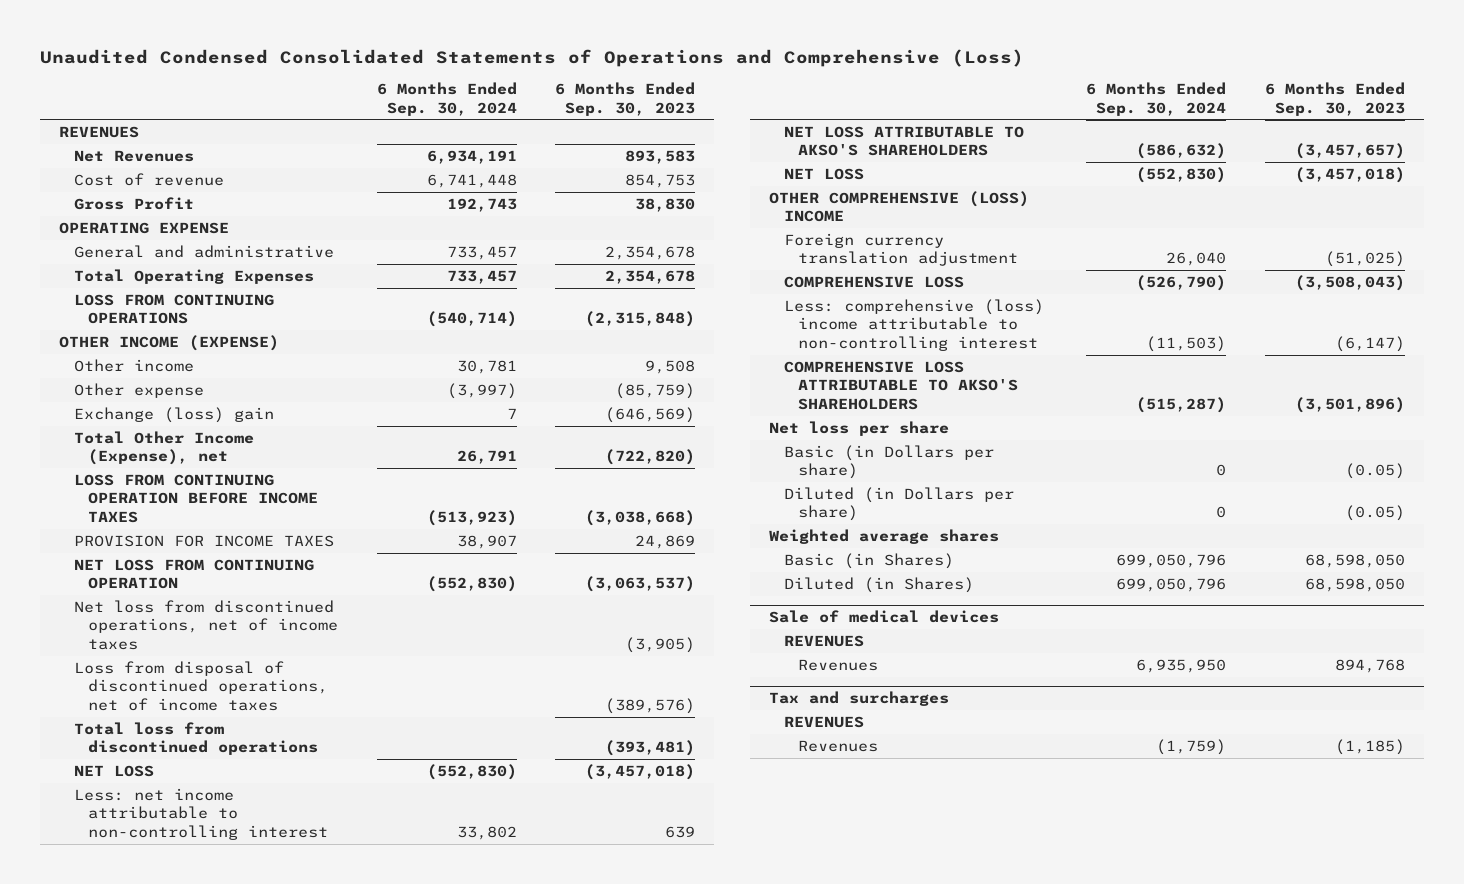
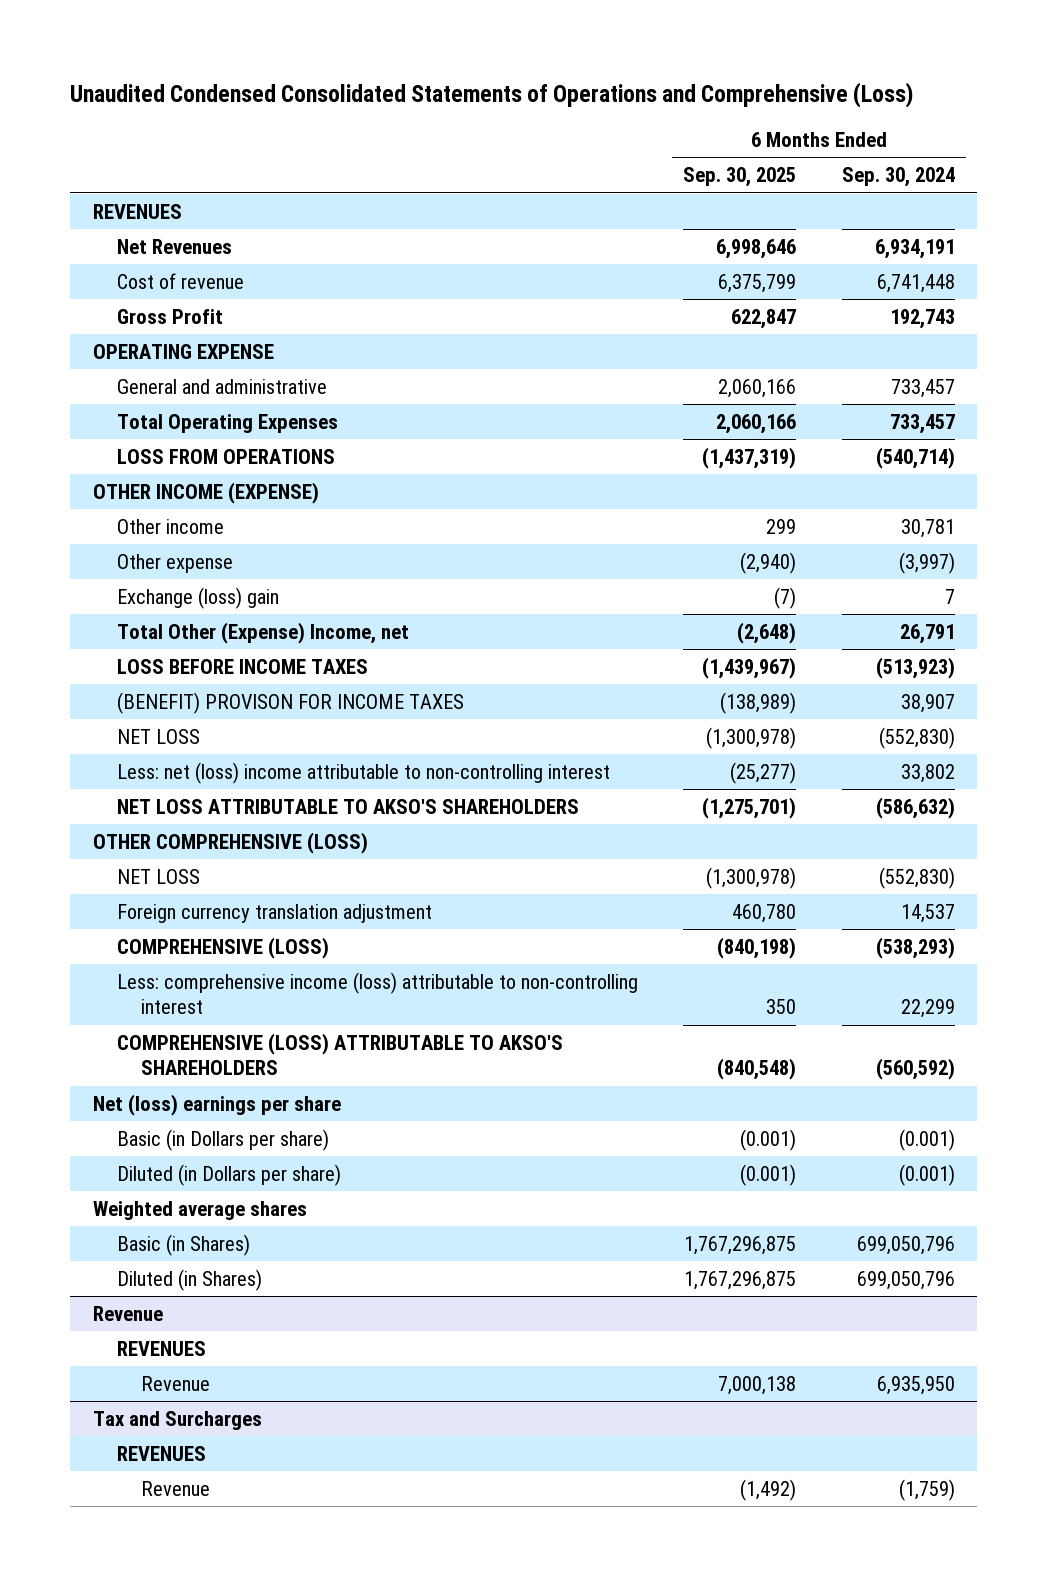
- | 6 Months Ended Sep. 30, 2024 | 6 Months Ended Sep. 30, 2023
+ | 6 Months Ended Sep. 30, 2025 | 6 Months Ended Sep. 30, 2024
- LOSS FROM CONTINUING OPERATIONS | (540,714) | (2,315,848)
+ LOSS FROM OPERATIONS | (1,437,319) | (540,714)
- Total Other Income (Expense), net | 26,791 | (722,820)
- LOSS FROM CONTINUING OPERATION BEFORE INCOME TAXES | (513,923) | (3,038,668)
- PROVISION FOR INCOME TAXES | 38,907 | 24,869
- NET LOSS FROM CONTINUING OPERATION | (552,830) | (3,063,537)
- Net loss from discontinued operations, net of income taxes | | (3,905)
- Loss from disposal of discontinued operations, net of income taxes | | (389,576)
- Total loss from discontinued operations | | (393,481)
+ Total Other (Expense) Income, net | (2,648) | 26,791
+ LOSS BEFORE INCOME TAXES | (1,439,967) | (513,923)
+ (BENEFIT) PROVISON FOR INCOME TAXES | (138,989) | 38,907
- Less: net income attributable to non-controlling interest | 33,802 | 639
+ Less: net (loss) income attributable to non-controlling interest | (25,277) | 33,802
+ OTHER COMPREHENSIVE (LOSS)
- OTHER COMPREHENSIVE (LOSS) INCOME
- Foreign currency translation adjustment | 26,040 | (51,025)
- COMPREHENSIVE LOSS | (526,790) | (3,508,043)
- Less: comprehensive (loss) income attributable to non-controlling interest | (11,503) | (6,147)
- COMPREHENSIVE LOSS ATTRIBUTABLE TO AKSO'S SHAREHOLDERS | (515,287) | (3,501,896)
- Net loss per share
- Basic (in Dollars per share) | 0 | (0.05)
- Diluted (in Dollars per share) | 0 | (0.05)
+ Foreign currency translation adjustment | 460,780 | 14,537
+ COMPREHENSIVE (LOSS) | (840,198) | (538,293)
+ Less: comprehensive income (loss) attributable to non-controlling interest | 350 | 22,299
+ COMPREHENSIVE (LOSS) ATTRIBUTABLE TO AKSO'S SHAREHOLDERS | (840,548) | (560,592)
+ Net (loss) earnings per share
+ Basic (in Dollars per share) | (0.001) | (0.001)
+ Diluted (in Dollars per share) | (0.001) | (0.001)
- Sale of medical devices
+ Revenue
- Revenues | 6,935,950 | 894,768
- Tax and surcharges
+ Revenue | 7,000,138 | 6,935,950
+ Tax and Surcharges
- Revenues | (1,759) | (1,185)
+ Revenue | (1,492) | (1,759)

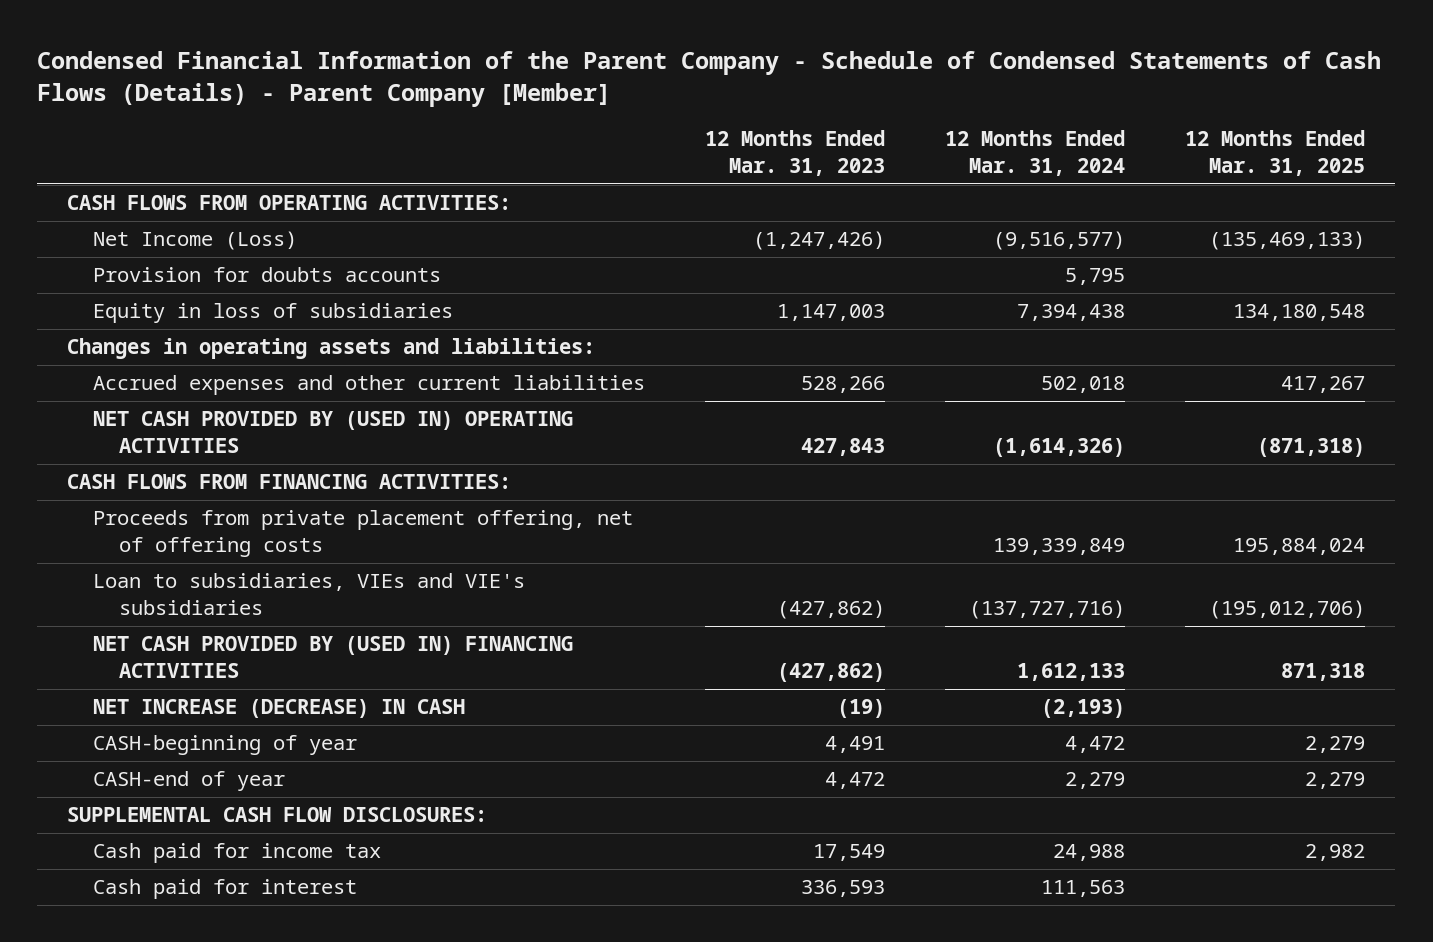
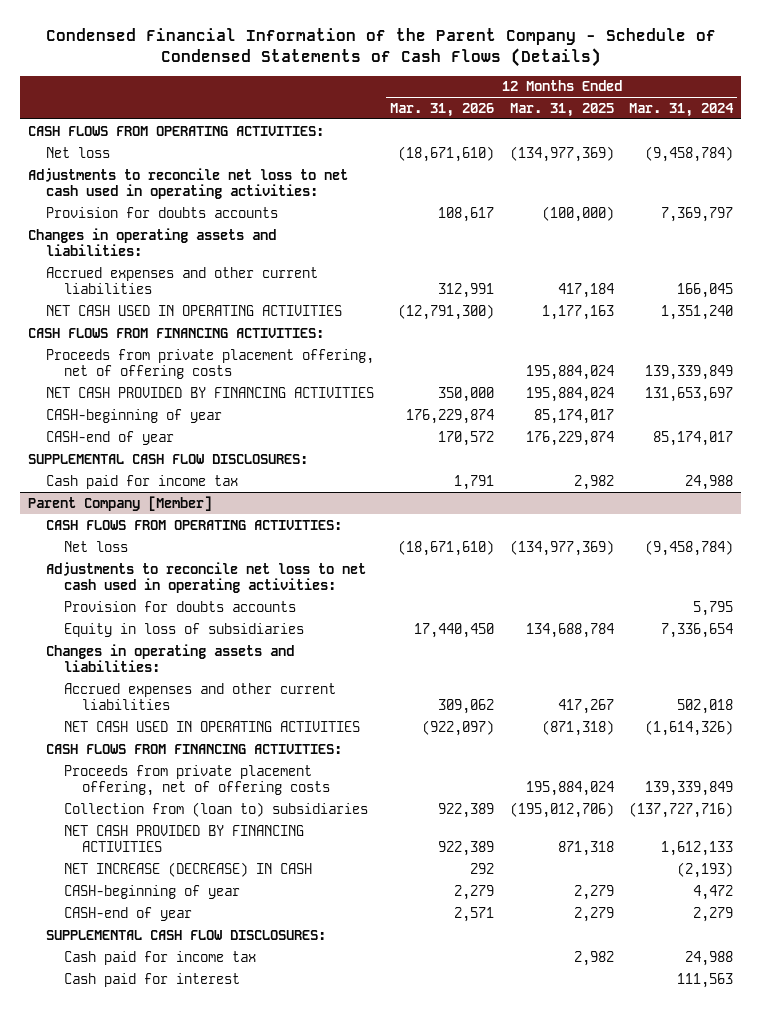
- Condensed Financial Information of the Parent Company - Schedule of Condensed Statements of Cash Flows (Details) - Parent Company [Member]
+ Condensed Financial Information of the Parent Company - Schedule of Condensed Statements of Cash Flows (Details)
- | 12 Months Ended Mar. 31, 2023 | 12 Months Ended Mar. 31, 2024 | 12 Months Ended Mar. 31, 2025
+ | 12 Months Ended Mar. 31, 2026 | 12 Months Ended Mar. 31, 2025 | 12 Months Ended Mar. 31, 2024
- Net Income (Loss) | (1,247,426) | (9,516,577) | (135,469,133)
+ Net loss | (18,671,610) | (134,977,369) | (9,458,784)
+ Adjustments to reconcile net loss to net cash used in operating activities:
+ Provision for doubts accounts | 108,617 | (100,000) | 7,369,797
+ Changes in operating assets and liabilities:
+ Accrued expenses and other current liabilities | 312,991 | 417,184 | 166,045
+ NET CASH USED IN OPERATING ACTIVITIES | (12,791,300) | 1,177,163 | 1,351,240
+ CASH FLOWS FROM FINANCING ACTIVITIES:
+ Proceeds from private placement offering, net of offering costs | | 195,884,024 | 139,339,849
+ NET CASH PROVIDED BY FINANCING ACTIVITIES | 350,000 | 195,884,024 | 131,653,697
+ CASH-beginning of year | 176,229,874 | 85,174,017 |
+ CASH-end of year | 170,572 | 176,229,874 | 85,174,017
+ SUPPLEMENTAL CASH FLOW DISCLOSURES:
+ Cash paid for income tax | 1,791 | 2,982 | 24,988
+ Parent Company [Member]
+ CASH FLOWS FROM OPERATING ACTIVITIES:
+ Net loss | (18,671,610) | (134,977,369) | (9,458,784)
+ Adjustments to reconcile net loss to net cash used in operating activities:
- Equity in loss of subsidiaries | 1,147,003 | 7,394,438 | 134,180,548
+ Equity in loss of subsidiaries | 17,440,450 | 134,688,784 | 7,336,654
- NET CASH PROVIDED BY (USED IN) OPERATING ACTIVITIES | 427,843 | (1,614,326) | (871,318)
+ NET CASH USED IN OPERATING ACTIVITIES | (922,097) | (871,318) | (1,614,326)
- Loan to subsidiaries, VIEs and VIE's subsidiaries | (427,862) | (137,727,716) | (195,012,706)
- NET CASH PROVIDED BY (USED IN) FINANCING ACTIVITIES | (427,862) | 1,612,133 | 871,318
+ Collection from (loan to) subsidiaries | 922,389 | (195,012,706) | (137,727,716)
+ NET CASH PROVIDED BY FINANCING ACTIVITIES | 922,389 | 871,318 | 1,612,133

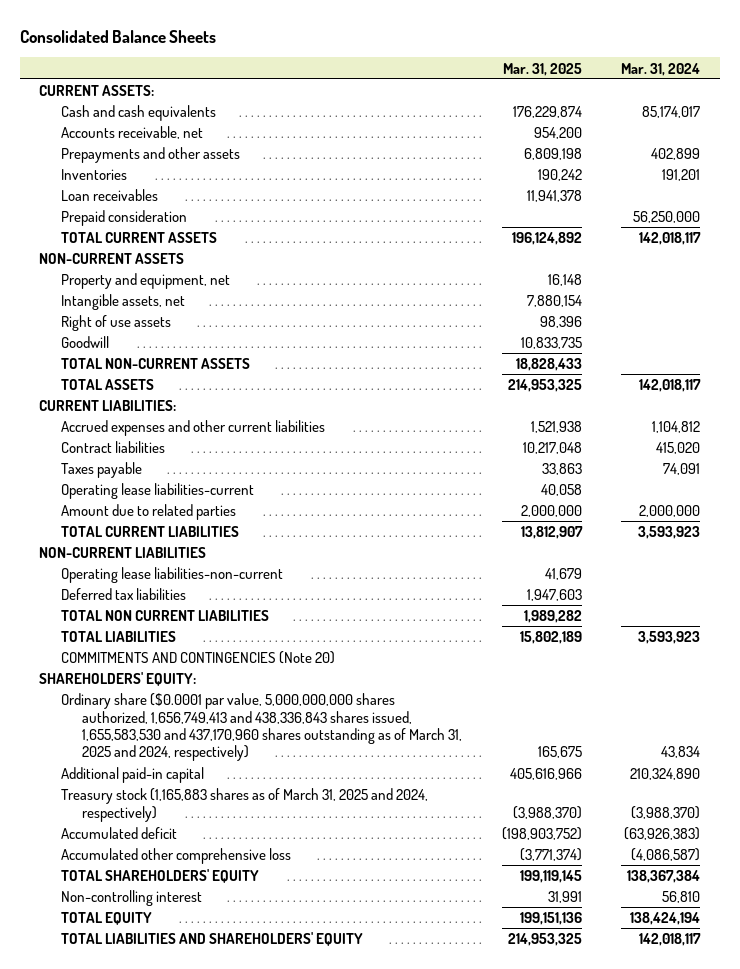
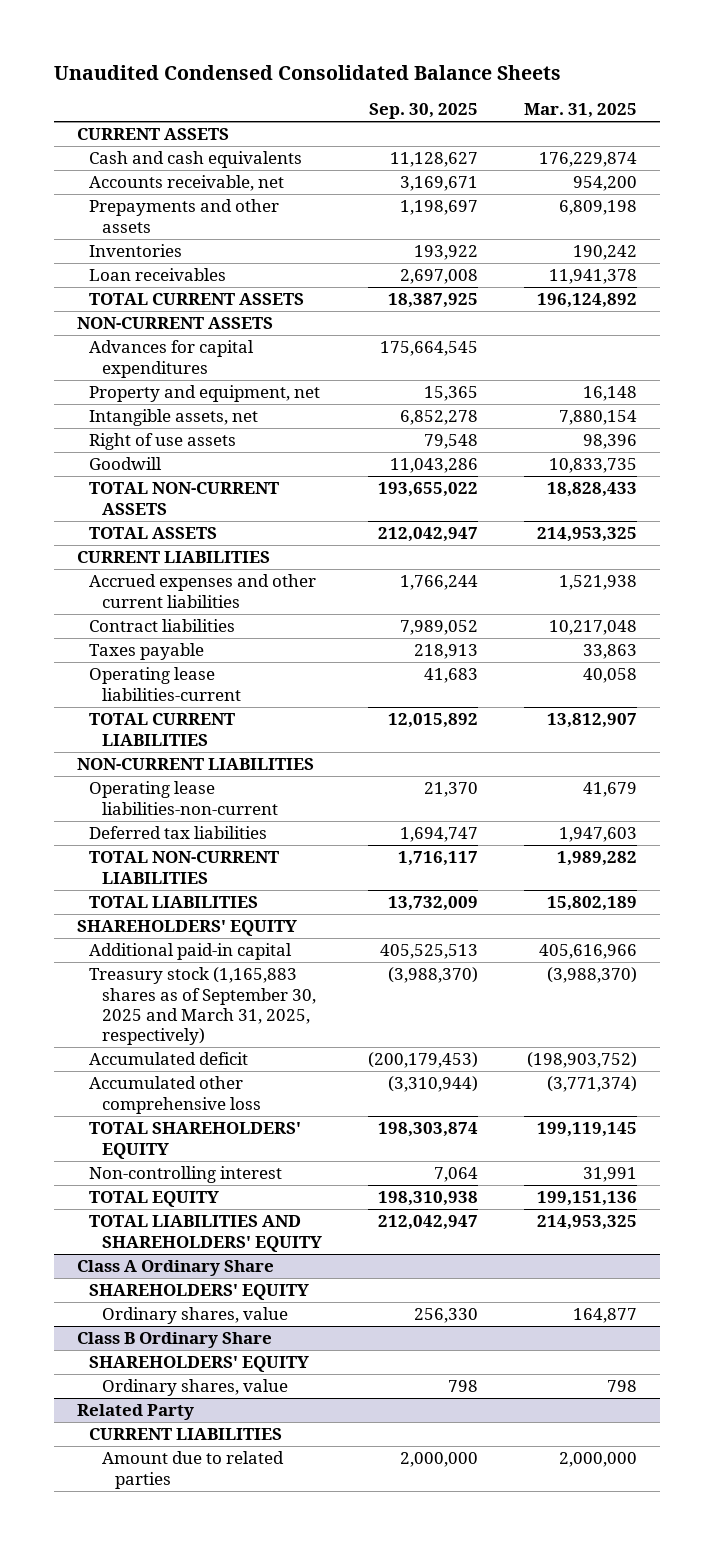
- Consolidated Balance Sheets
+ Unaudited Condensed Consolidated Balance Sheets
- | Mar. 31, 2025 | Mar. 31, 2024
+ | Sep. 30, 2025 | Mar. 31, 2025
- CURRENT ASSETS:
+ CURRENT ASSETS
- Prepaid consideration | | 56,250,000
+ Advances for capital expenditures | 175,664,545 |
- CURRENT LIABILITIES:
+ CURRENT LIABILITIES
- Amount due to related parties | 2,000,000 | 2,000,000
- TOTAL NON CURRENT LIABILITIES | 1,989,282 |
+ TOTAL NON-CURRENT LIABILITIES | 1,716,117 | 1,989,282
- COMMITMENTS AND CONTINGENCIES (Note 20)
- SHAREHOLDERS' EQUITY:
- Ordinary share ($0.0001 par value, 5,000,000,000 shares authorized, 1,656,749,413 and 438,336,843 shares issued, 1,655,583,530 and 437,170,960 shares outstanding as of March 31, 2025 and 2024, respectively) | 165,675 | 43,834
+ SHAREHOLDERS' EQUITY
- Treasury stock (1,165,883 shares as of March 31, 2025 and 2024, respectively) | (3,988,370) | (3,988,370)
+ Treasury stock (1,165,883 shares as of September 30, 2025 and March 31, 2025, respectively) | (3,988,370) | (3,988,370)
+ Class A Ordinary Share
+ SHAREHOLDERS' EQUITY
+ Ordinary shares, value | 256,330 | 164,877
+ Class B Ordinary Share
+ SHAREHOLDERS' EQUITY
+ Ordinary shares, value | 798 | 798
+ Related Party
+ CURRENT LIABILITIES
+ Amount due to related parties | 2,000,000 | 2,000,000

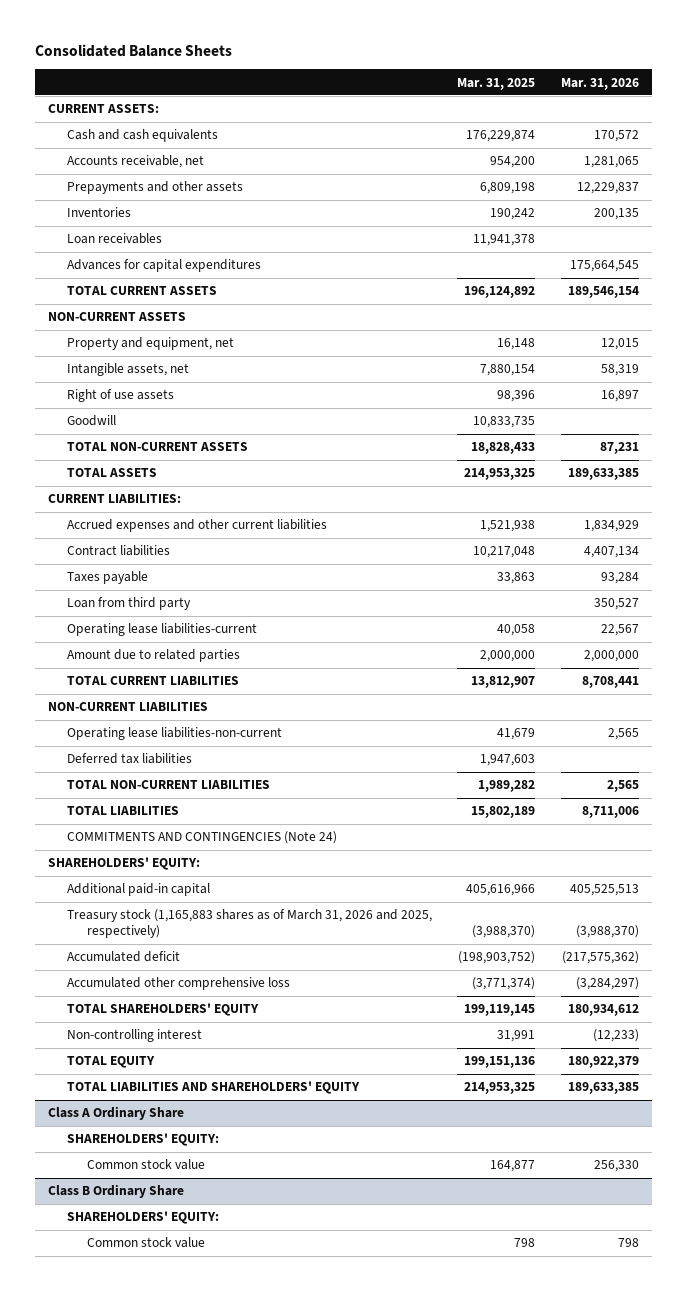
- Unaudited Condensed Consolidated Balance Sheets
+ Consolidated Balance Sheets
- | Sep. 30, 2025 | Mar. 31, 2025
+ | Mar. 31, 2025 | Mar. 31, 2026
- CURRENT ASSETS
+ CURRENT ASSETS:
moved up: Advances for capital expenditures | | 175,664,545
- CURRENT LIABILITIES
+ CURRENT LIABILITIES:
+ Loan from third party | | 350,527
+ Amount due to related parties | 2,000,000 | 2,000,000
- SHAREHOLDERS' EQUITY
+ COMMITMENTS AND CONTINGENCIES (Note 24)
+ SHAREHOLDERS' EQUITY:
- Treasury stock (1,165,883 shares as of September 30, 2025 and March 31, 2025, respectively) | (3,988,370) | (3,988,370)
+ Treasury stock (1,165,883 shares as of March 31, 2026 and 2025, respectively) | (3,988,370) | (3,988,370)
@ Class A Ordinary Share
- SHAREHOLDERS' EQUITY
- Ordinary shares, value | 256,330 | 164,877
+ SHAREHOLDERS' EQUITY:
+ Common stock value | 164,877 | 256,330
@ Class B Ordinary Share
- SHAREHOLDERS' EQUITY
- Ordinary shares, value | 798 | 798
- Related Party
- CURRENT LIABILITIES
- Amount due to related parties | 2,000,000 | 2,000,000
@ Class B Ordinary Share
+ SHAREHOLDERS' EQUITY:
+ Common stock value | 798 | 798

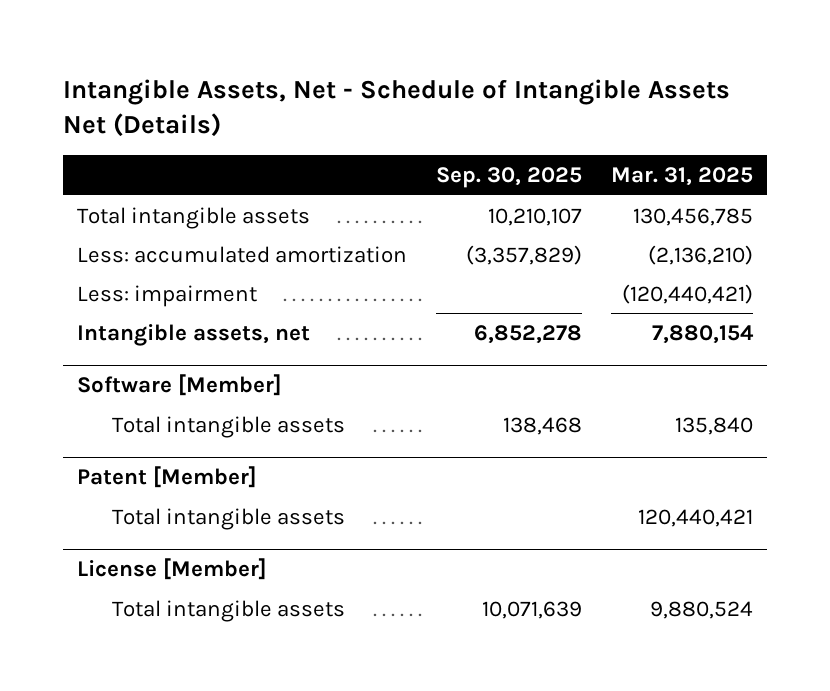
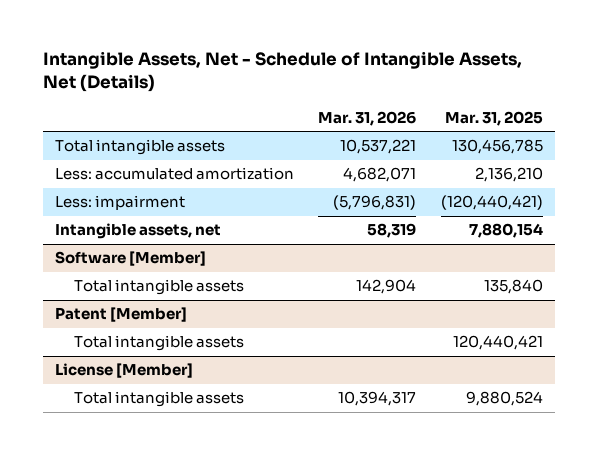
- Intangible Assets, Net - Schedule of Intangible Assets Net (Details)
+ Intangible Assets, Net - Schedule of Intangible Assets, Net (Details)
- | Sep. 30, 2025 | Mar. 31, 2025
+ | Mar. 31, 2026 | Mar. 31, 2025
- Less: accumulated amortization | (3,357,829) | (2,136,210)
+ Less: accumulated amortization | 4,682,071 | 2,136,210

